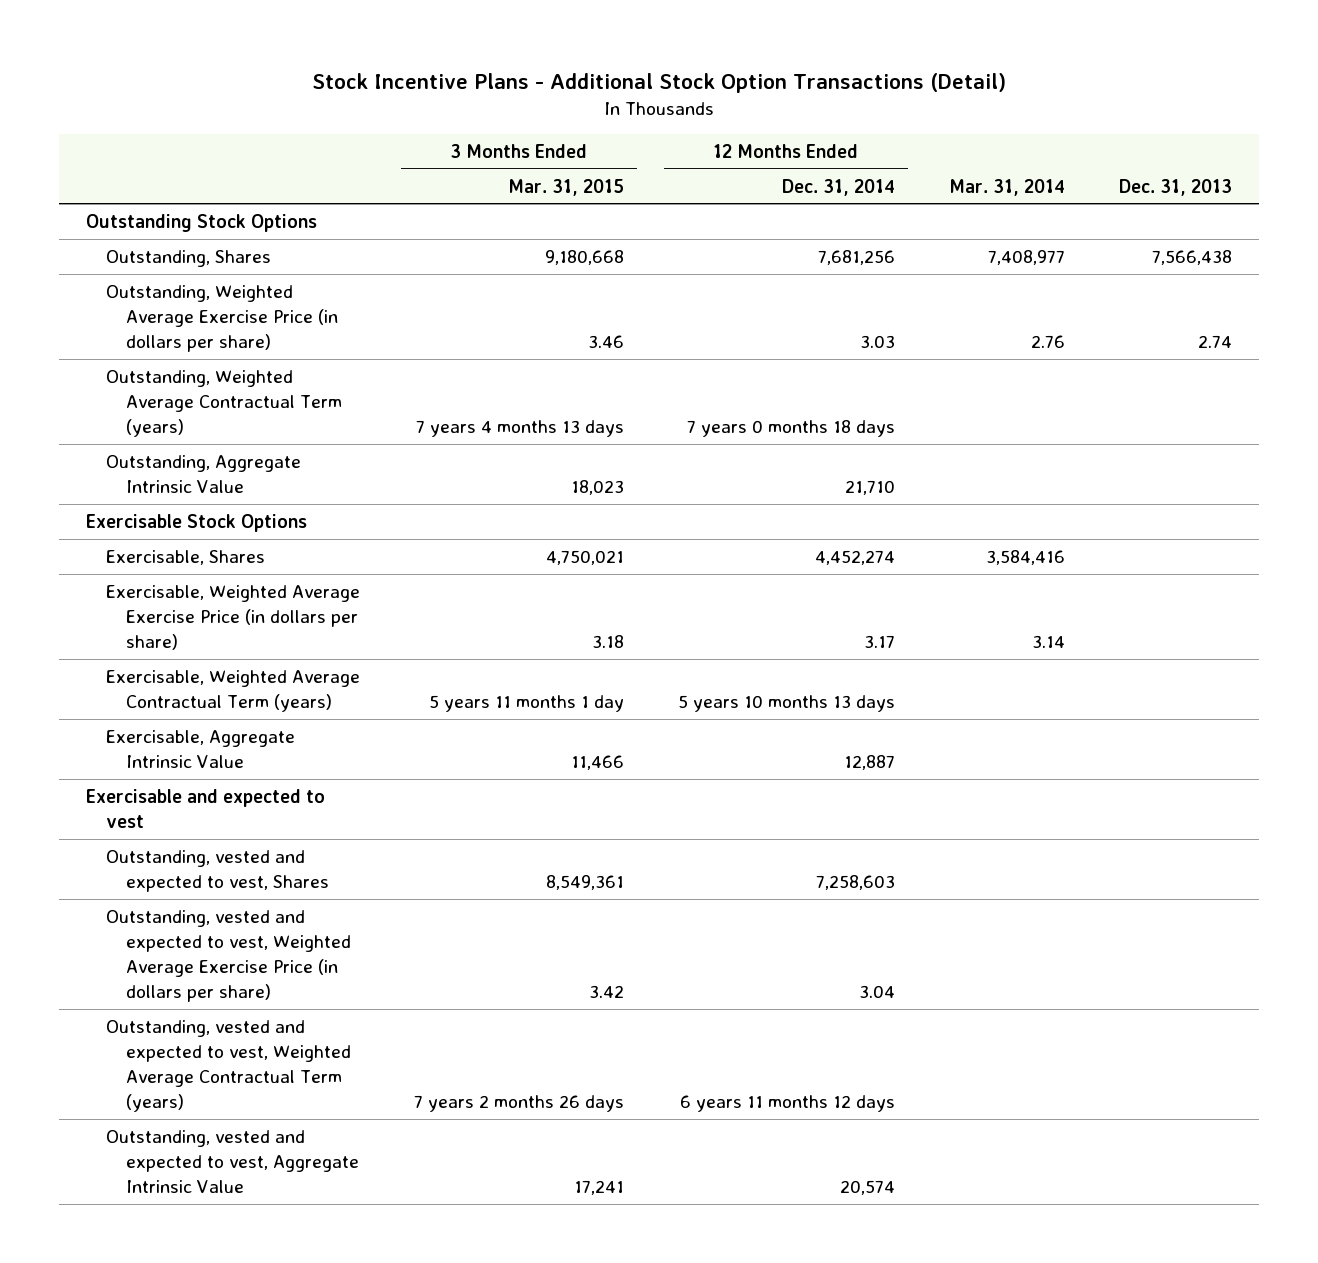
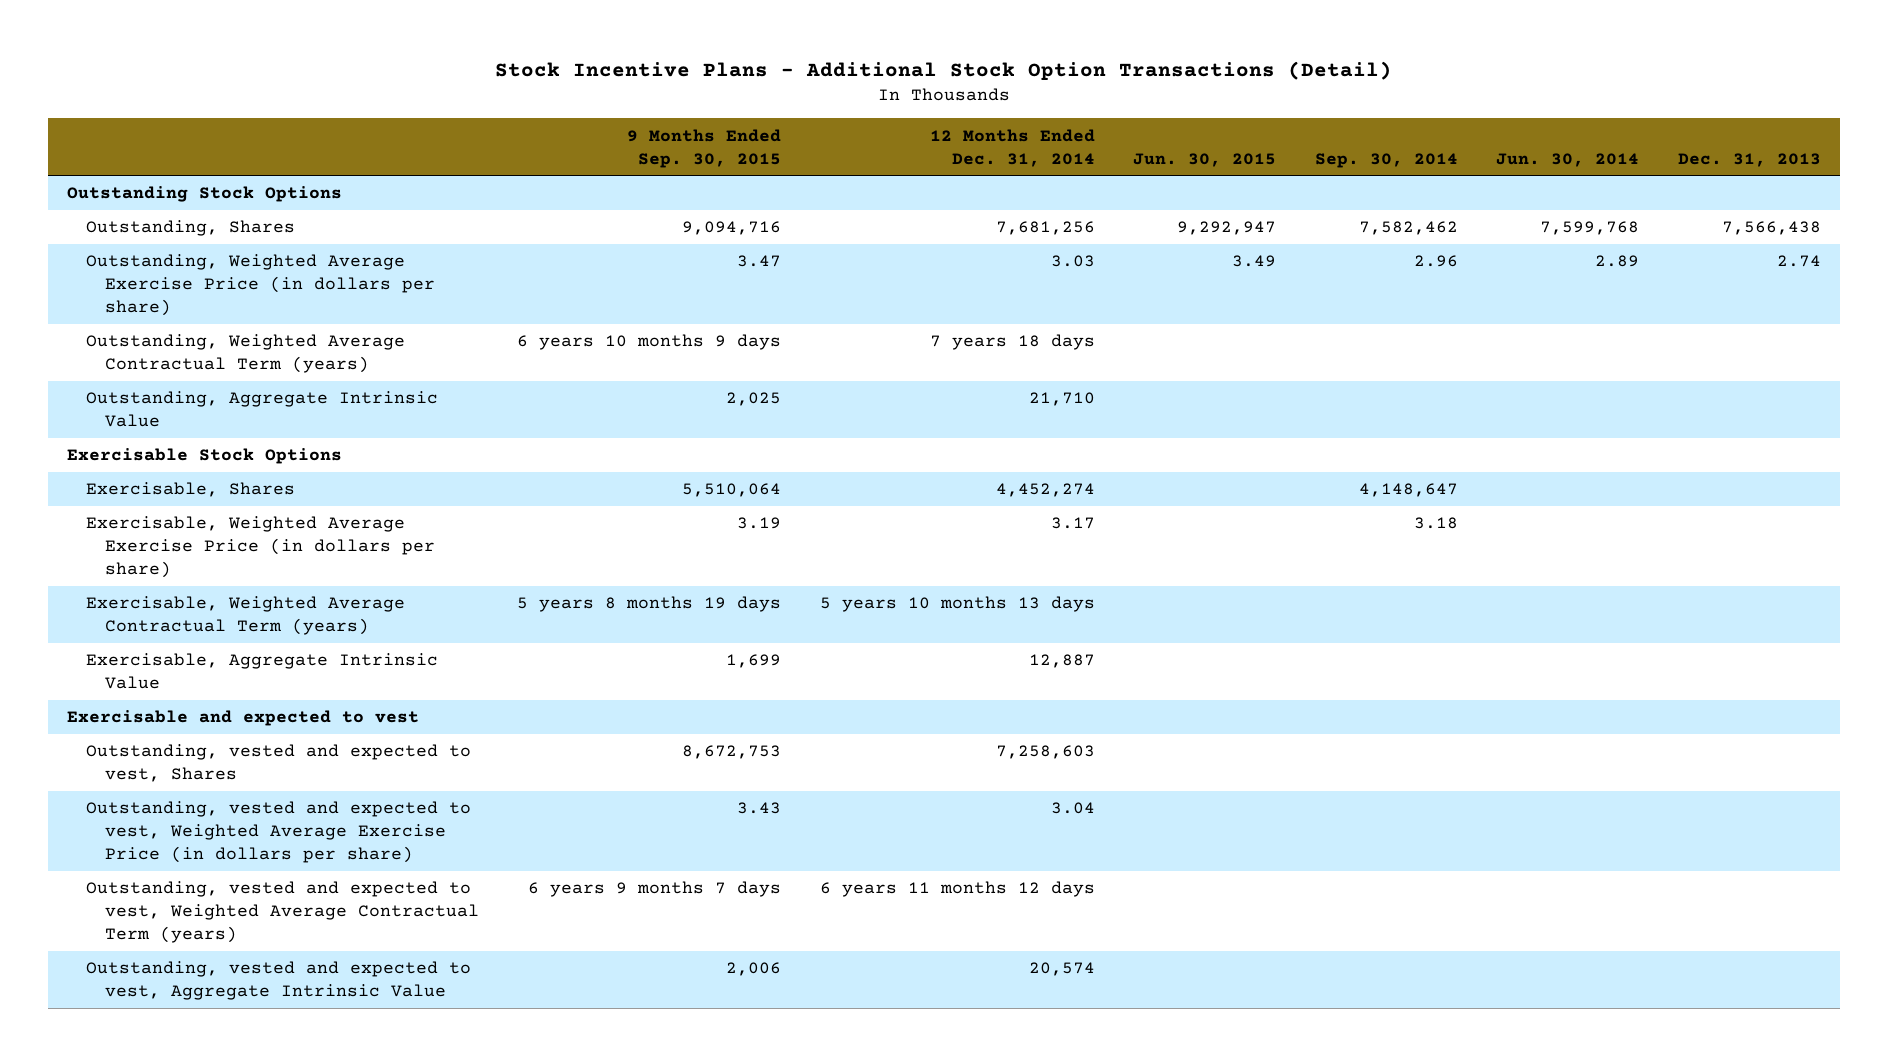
- | 3 Months Ended Mar. 31, 2015 | 12 Months Ended Dec. 31, 2014 | Mar. 31, 2014 | Dec. 31, 2013
+ | 9 Months Ended Sep. 30, 2015 | 12 Months Ended Dec. 31, 2014 | Jun. 30, 2015 | Sep. 30, 2014 | Jun. 30, 2014 | Dec. 31, 2013
- Outstanding, Weighted Average Contractual Term (years) | 7 years 4 months 13 days | 7 years 0 months 18 days | |
+ Outstanding, Weighted Average Contractual Term (years) | 6 years 10 months 9 days | 7 years 18 days | | | |

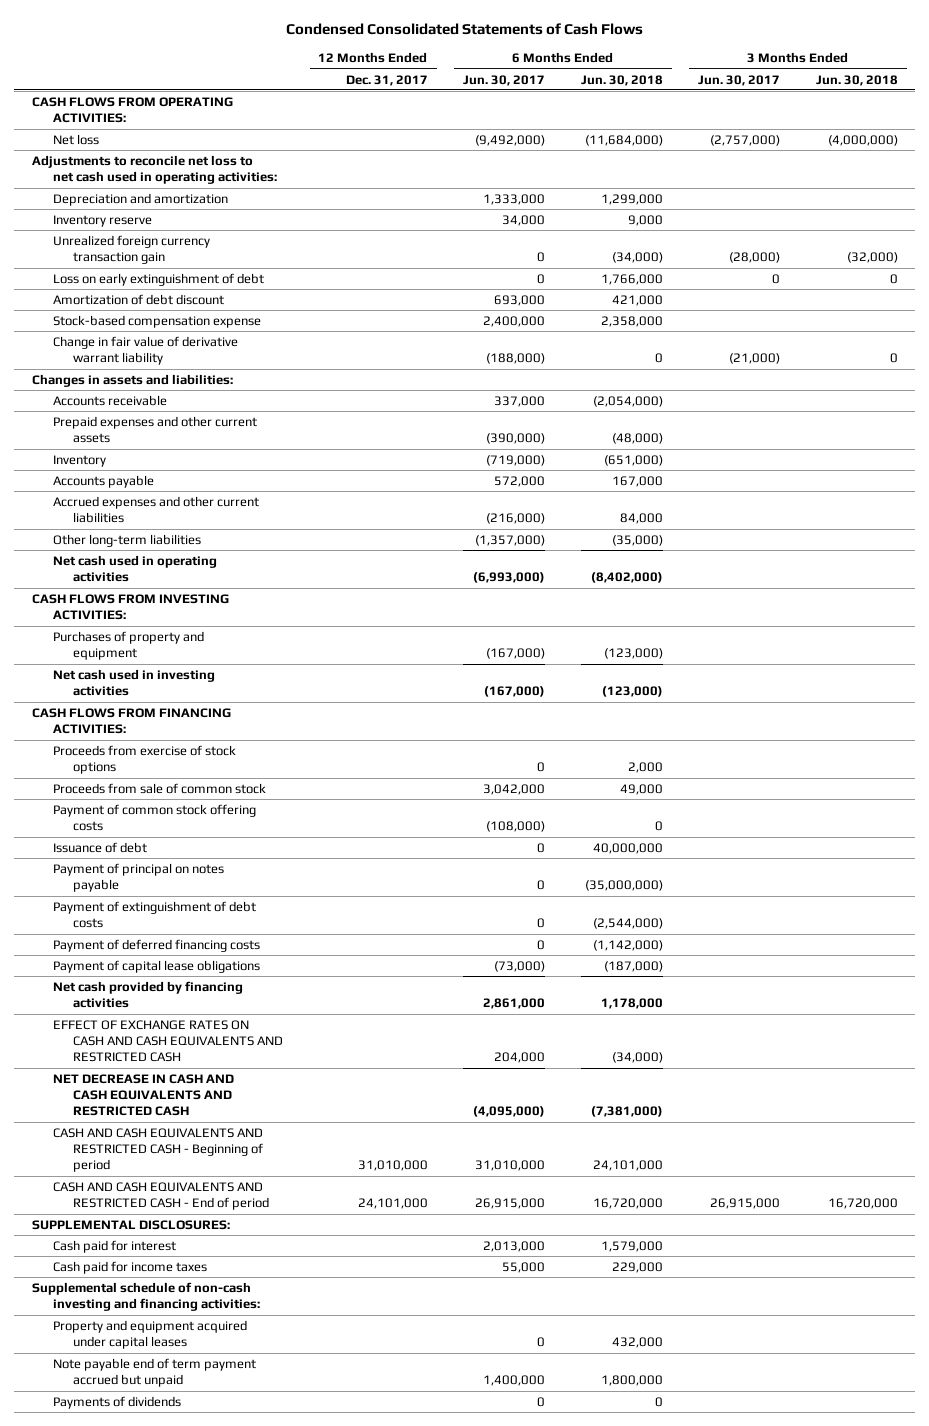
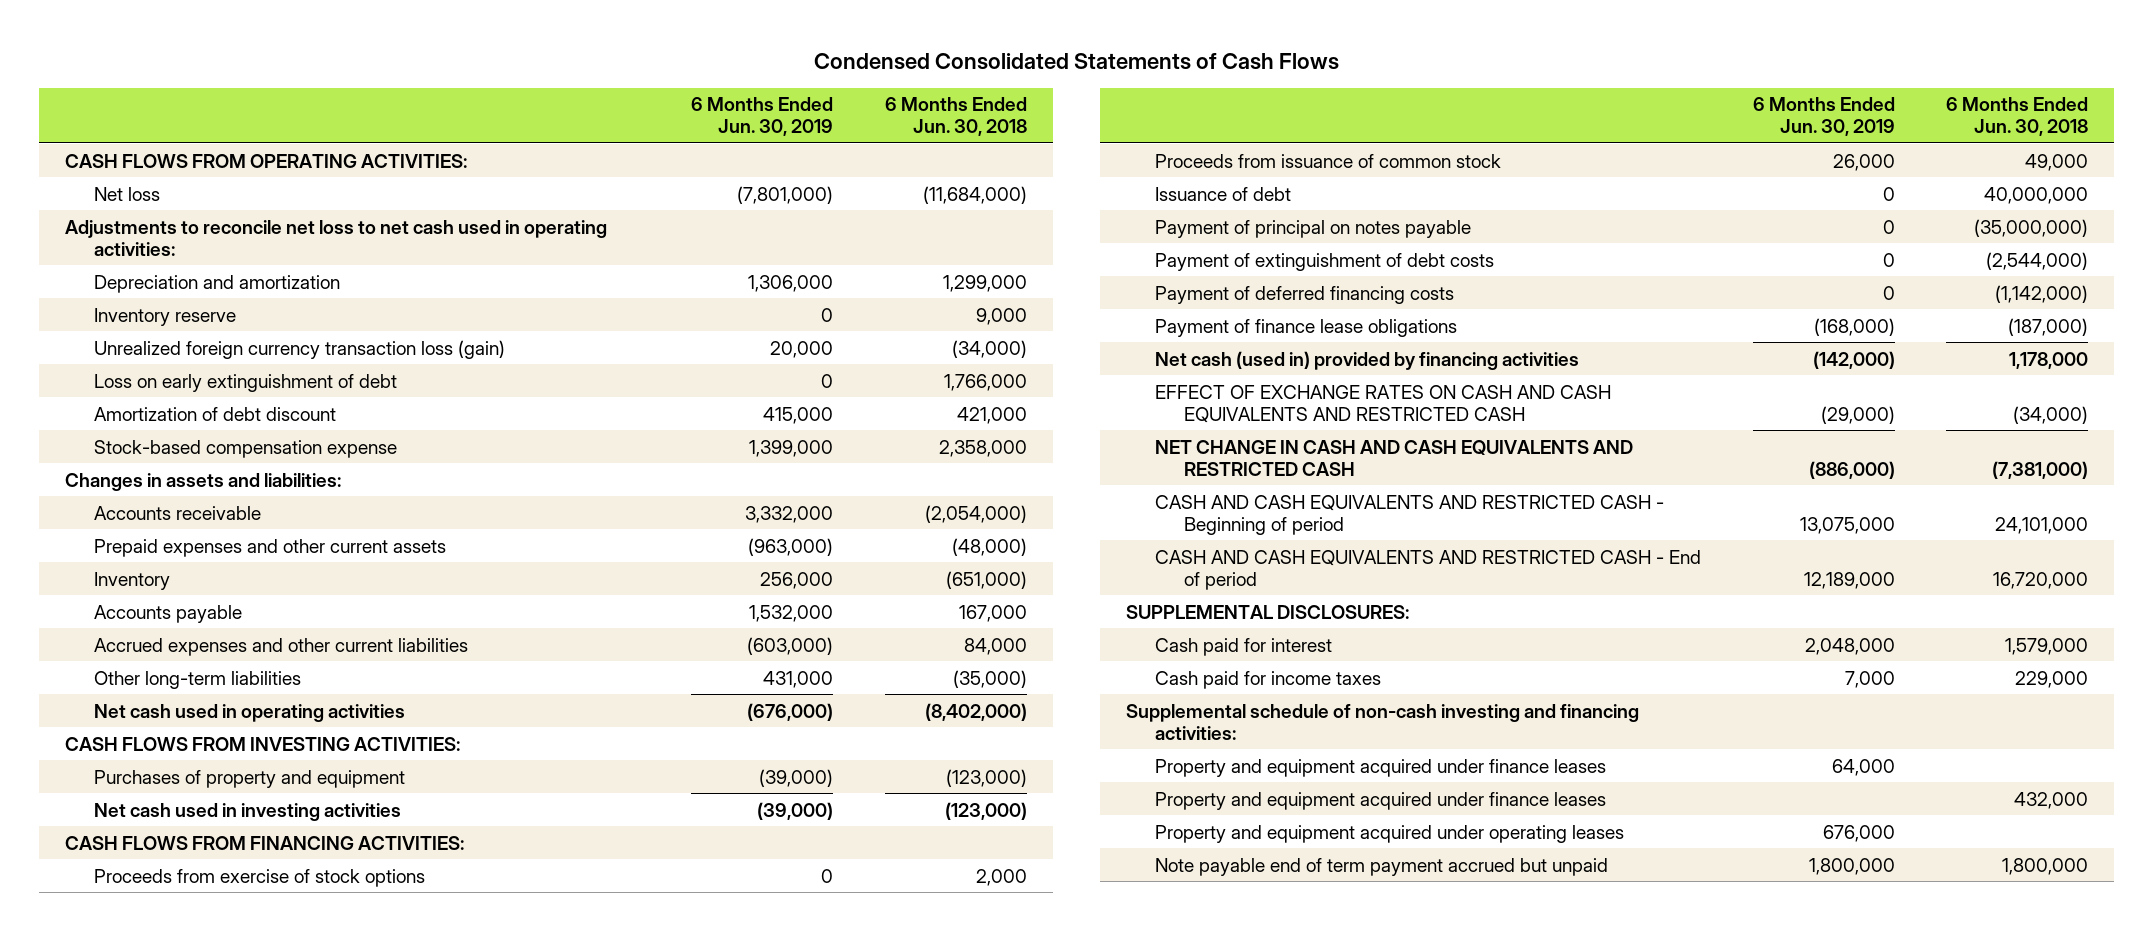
- | 12 Months Ended Dec. 31, 2017 | 6 Months Ended Jun. 30, 2017 | 6 Months Ended Jun. 30, 2018 | 3 Months Ended Jun. 30, 2017 | 3 Months Ended Jun. 30, 2018
+ | 6 Months Ended Jun. 30, 2019 | 6 Months Ended Jun. 30, 2018
- Unrealized foreign currency transaction gain | | 0 | (34,000) | (28,000) | (32,000)
+ Unrealized foreign currency transaction loss (gain) | 20,000 | (34,000)
- Change in fair value of derivative warrant liability | | (188,000) | 0 | (21,000) | 0
- Proceeds from sale of common stock | | 3,042,000 | 49,000 | |
- Payment of common stock offering costs | | (108,000) | 0 | |
+ Proceeds from issuance of common stock | 26,000 | 49,000
- Payment of capital lease obligations | | (73,000) | (187,000) | |
- Net cash provided by financing activities | | 2,861,000 | 1,178,000 | |
+ Payment of finance lease obligations | (168,000) | (187,000)
+ Net cash (used in) provided by financing activities | (142,000) | 1,178,000
- NET DECREASE IN CASH AND CASH EQUIVALENTS AND RESTRICTED CASH | | (4,095,000) | (7,381,000) | |
+ NET CHANGE IN CASH AND CASH EQUIVALENTS AND RESTRICTED CASH | (886,000) | (7,381,000)
- Property and equipment acquired under capital leases | | 0 | 432,000 | |
+ Property and equipment acquired under finance leases | 64,000 |
+ Property and equipment acquired under finance leases | | 432,000
+ Property and equipment acquired under operating leases | 676,000 |
- Payments of dividends | | 0 | 0 | |

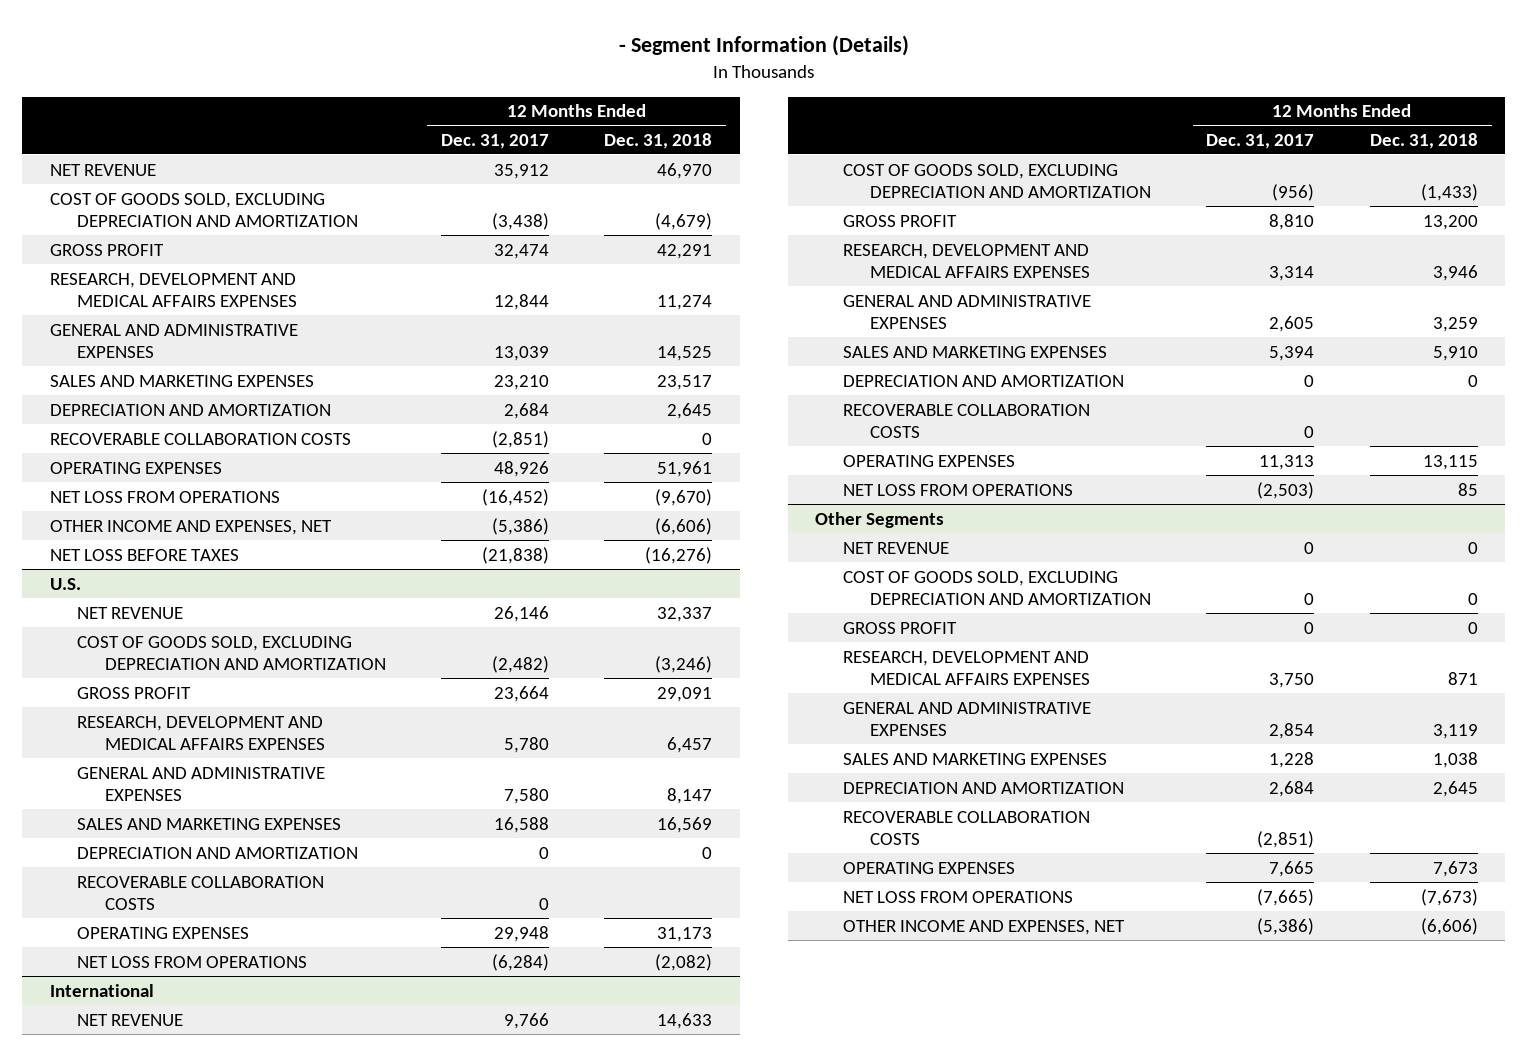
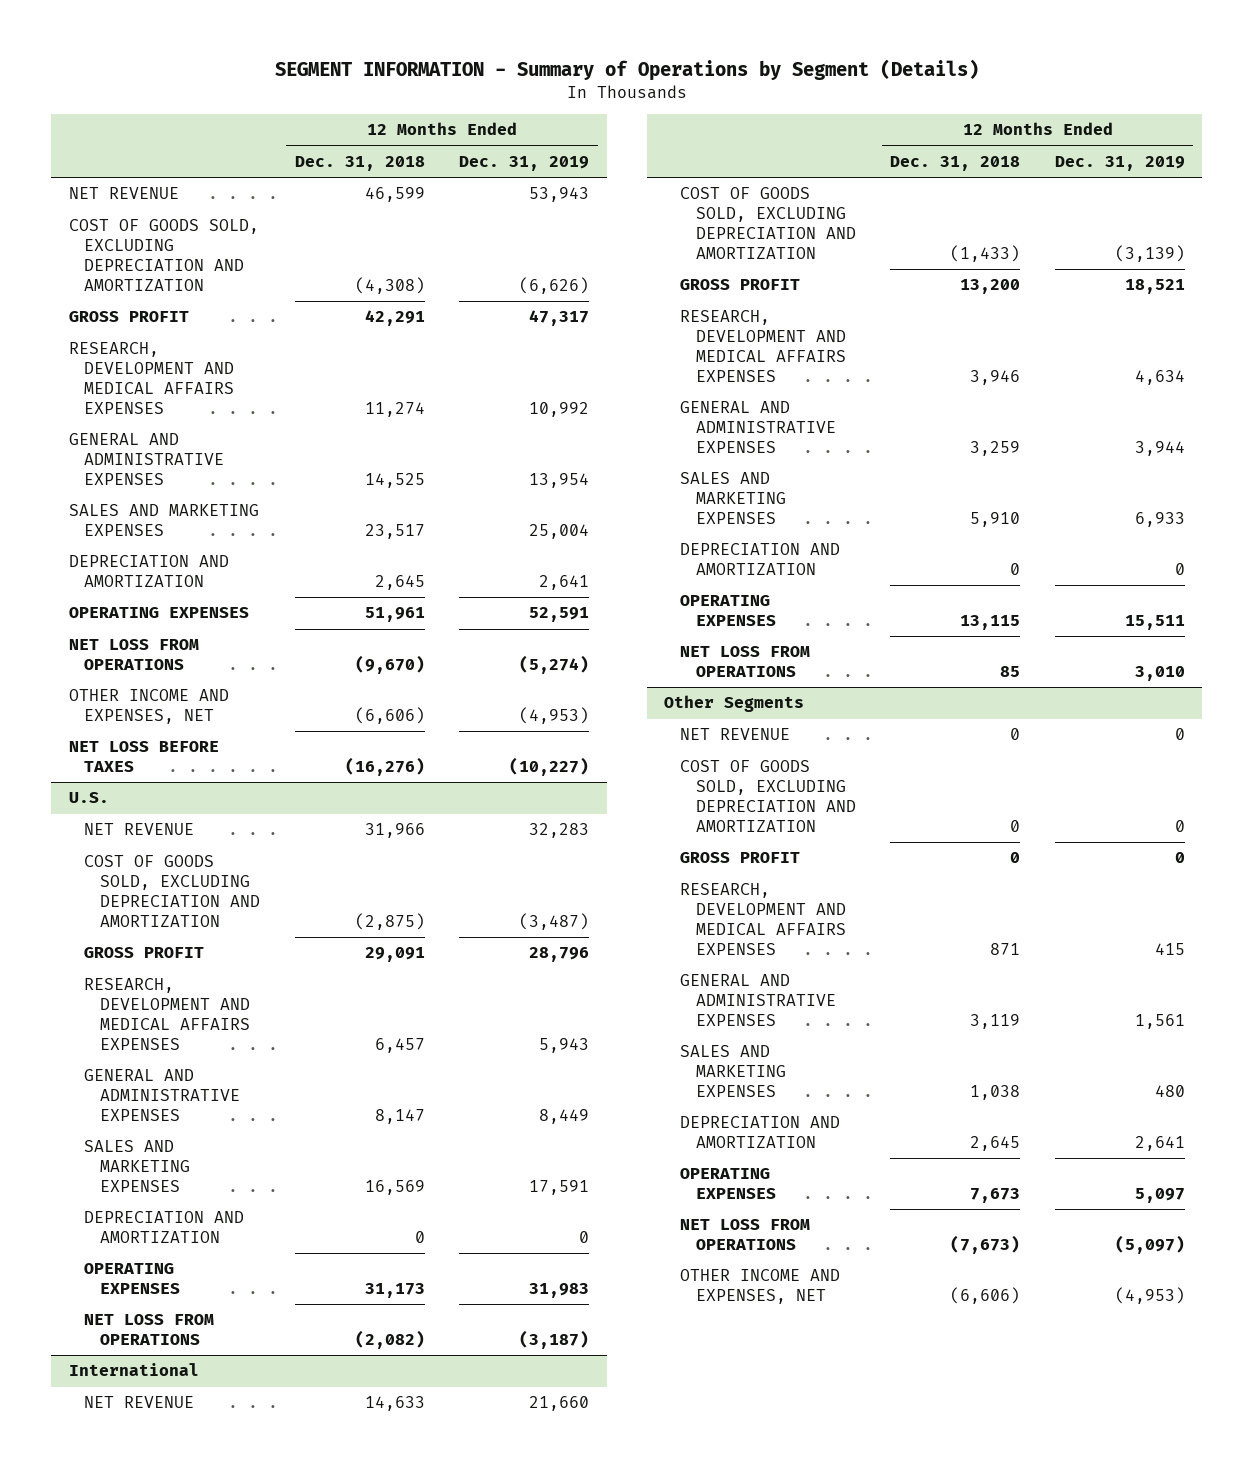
- - Segment Information (Details)
+ SEGMENT INFORMATION - Summary of Operations by Segment (Details)
- | 12 Months Ended Dec. 31, 2017 | 12 Months Ended Dec. 31, 2018
+ | 12 Months Ended Dec. 31, 2018 | 12 Months Ended Dec. 31, 2019
- NET REVENUE | 35,912 | 46,970
- COST OF GOODS SOLD, EXCLUDING DEPRECIATION AND AMORTIZATION | (3,438) | (4,679)
+ NET REVENUE | 46,599 | 53,943
+ COST OF GOODS SOLD, EXCLUDING DEPRECIATION AND AMORTIZATION | (4,308) | (6,626)
- RECOVERABLE COLLABORATION COSTS | (2,851) | 0
@ U.S.
- NET REVENUE | 26,146 | 32,337
- COST OF GOODS SOLD, EXCLUDING DEPRECIATION AND AMORTIZATION | (2,482) | (3,246)
+ NET REVENUE | 31,966 | 32,283
+ COST OF GOODS SOLD, EXCLUDING DEPRECIATION AND AMORTIZATION | (2,875) | (3,487)
- RECOVERABLE COLLABORATION COSTS | 0 |
@ International
- RECOVERABLE COLLABORATION COSTS | 0 |
@ Other Segments
- RECOVERABLE COLLABORATION COSTS | (2,851) |

